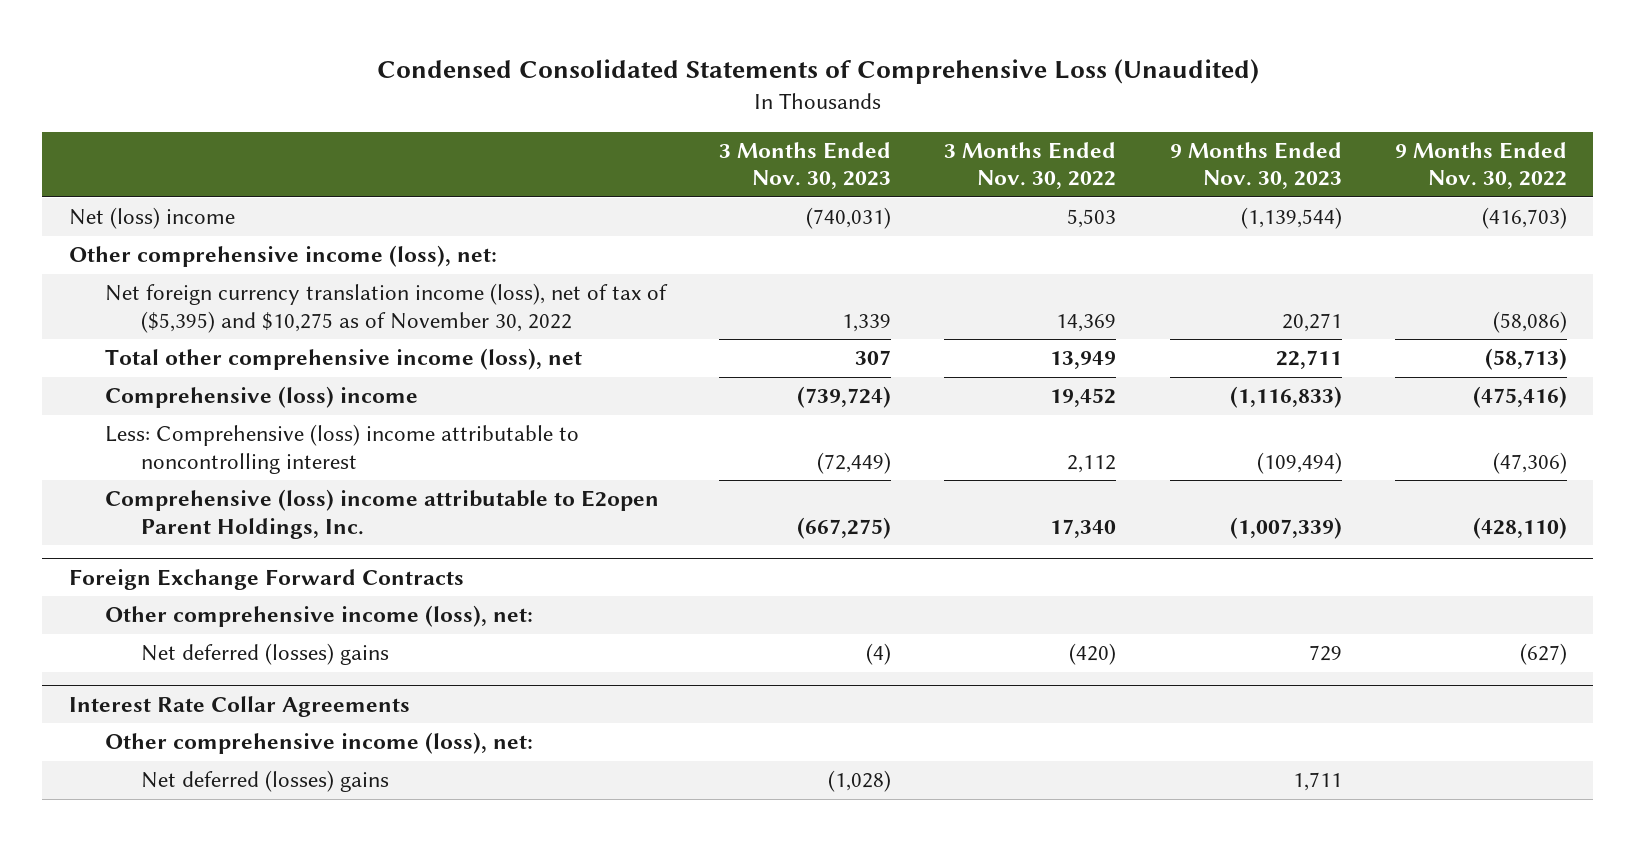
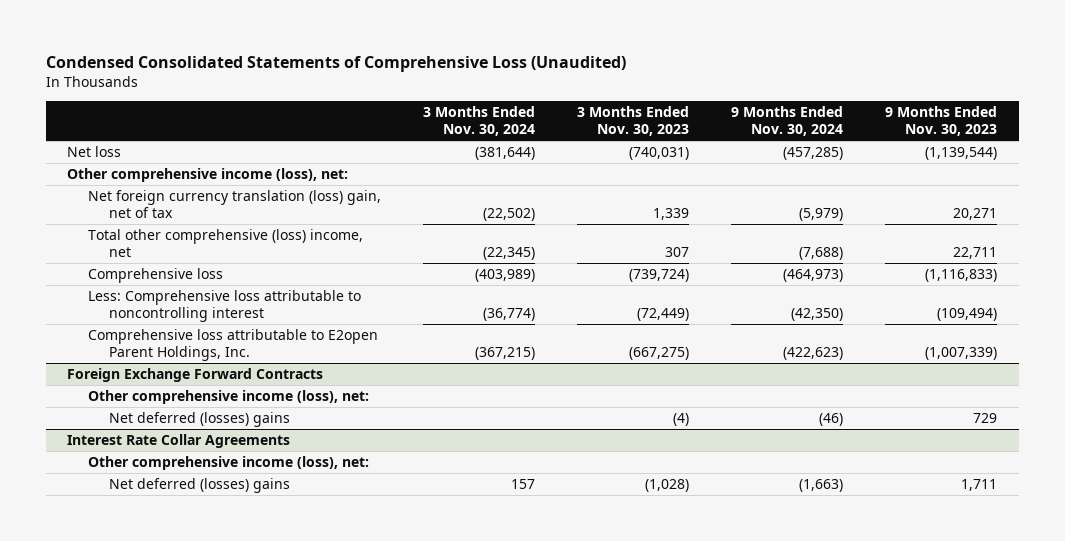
- | 3 Months Ended Nov. 30, 2023 | 3 Months Ended Nov. 30, 2022 | 9 Months Ended Nov. 30, 2023 | 9 Months Ended Nov. 30, 2022
+ | 3 Months Ended Nov. 30, 2024 | 3 Months Ended Nov. 30, 2023 | 9 Months Ended Nov. 30, 2024 | 9 Months Ended Nov. 30, 2023
- Net (loss) income | (740,031) | 5,503 | (1,139,544) | (416,703)
+ Net loss | (381,644) | (740,031) | (457,285) | (1,139,544)
- Net foreign currency translation income (loss), net of tax of ($5,395) and $10,275 as of November 30, 2022 | 1,339 | 14,369 | 20,271 | (58,086)
- Total other comprehensive income (loss), net | 307 | 13,949 | 22,711 | (58,713)
- Comprehensive (loss) income | (739,724) | 19,452 | (1,116,833) | (475,416)
- Less: Comprehensive (loss) income attributable to noncontrolling interest | (72,449) | 2,112 | (109,494) | (47,306)
- Comprehensive (loss) income attributable to E2open Parent Holdings, Inc. | (667,275) | 17,340 | (1,007,339) | (428,110)
+ Net foreign currency translation (loss) gain, net of tax | (22,502) | 1,339 | (5,979) | 20,271
+ Total other comprehensive (loss) income, net | (22,345) | 307 | (7,688) | 22,711
+ Comprehensive loss | (403,989) | (739,724) | (464,973) | (1,116,833)
+ Less: Comprehensive loss attributable to noncontrolling interest | (36,774) | (72,449) | (42,350) | (109,494)
+ Comprehensive loss attributable to E2open Parent Holdings, Inc. | (367,215) | (667,275) | (422,623) | (1,007,339)

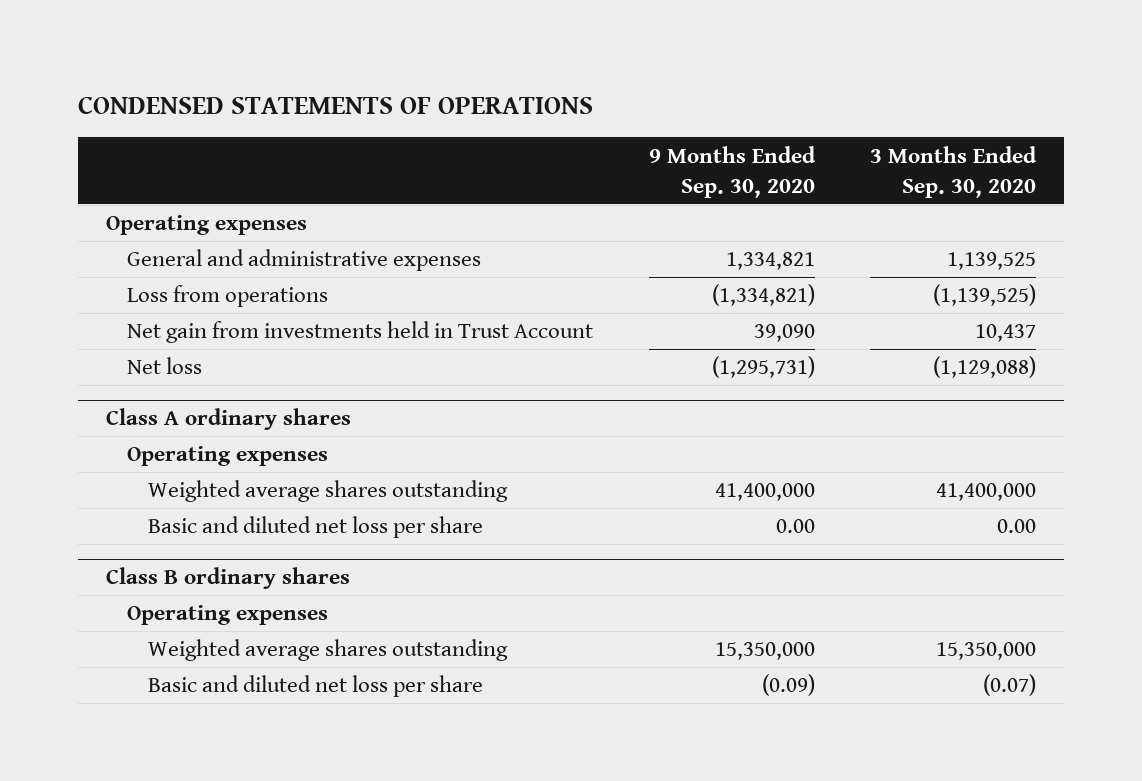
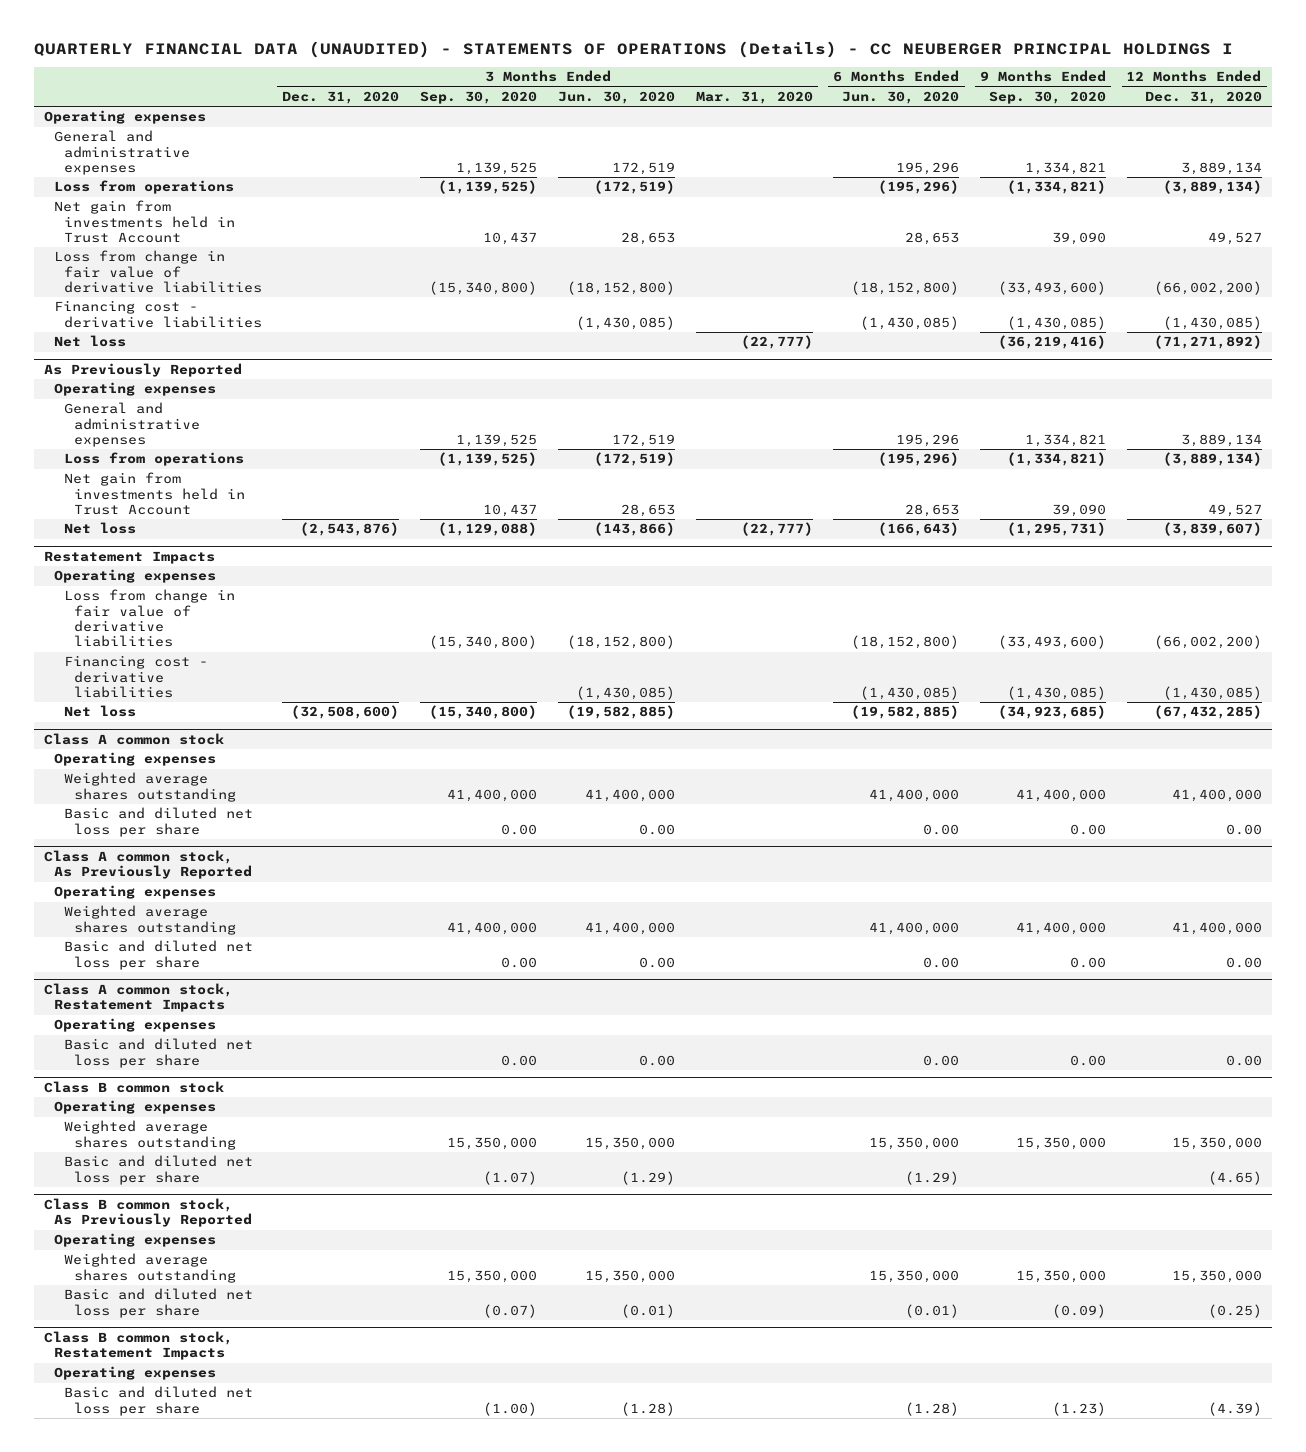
- CONDENSED STATEMENTS OF OPERATIONS
+ QUARTERLY FINANCIAL DATA (UNAUDITED) - STATEMENTS OF OPERATIONS (Details) - CC NEUBERGER PRINCIPAL HOLDINGS I
- | 9 Months Ended Sep. 30, 2020 | 3 Months Ended Sep. 30, 2020
+ | 3 Months Ended Dec. 31, 2020 | 3 Months Ended Sep. 30, 2020 | 3 Months Ended Jun. 30, 2020 | 3 Months Ended Mar. 31, 2020 | 6 Months Ended Jun. 30, 2020 | 9 Months Ended Sep. 30, 2020 | 12 Months Ended Dec. 31, 2020
+ Loss from change in fair value of derivative liabilities | | (15,340,800) | (18,152,800) | | (18,152,800) | (33,493,600) | (66,002,200)
+ Financing cost - derivative liabilities | | | (1,430,085) | | (1,430,085) | (1,430,085) | (1,430,085)
+ Net loss | | | | (22,777) | | (36,219,416) | (71,271,892)
+ As Previously Reported
+ Operating expenses
+ General and administrative expenses | | 1,139,525 | 172,519 | | 195,296 | 1,334,821 | 3,889,134
+ Loss from operations | | (1,139,525) | (172,519) | | (195,296) | (1,334,821) | (3,889,134)
+ Net gain from investments held in Trust Account | | 10,437 | 28,653 | | 28,653 | 39,090 | 49,527
- Class A ordinary shares
+ Restatement Impacts
+ Loss from change in fair value of derivative liabilities | | (15,340,800) | (18,152,800) | | (18,152,800) | (33,493,600) | (66,002,200)
+ Financing cost - derivative liabilities | | | (1,430,085) | | (1,430,085) | (1,430,085) | (1,430,085)
+ Net loss | (32,508,600) | (15,340,800) | (19,582,885) | | (19,582,885) | (34,923,685) | (67,432,285)
+ Class A common stock
+ Operating expenses
- Class B ordinary shares
+ Class A common stock, As Previously Reported
+ Weighted average shares outstanding | | 41,400,000 | 41,400,000 | | 41,400,000 | 41,400,000 | 41,400,000
+ Basic and diluted net loss per share | | 0.00 | 0.00 | | 0.00 | 0.00 | 0.00
+ Class A common stock, Restatement Impacts
+ Operating expenses
+ Basic and diluted net loss per share | | 0.00 | 0.00 | | 0.00 | 0.00 | 0.00
+ Class B common stock
+ Operating expenses
+ Basic and diluted net loss per share | | (1.07) | (1.29) | | (1.29) | | (4.65)
+ Class B common stock, As Previously Reported
+ Operating expenses
+ Weighted average shares outstanding | | 15,350,000 | 15,350,000 | | 15,350,000 | 15,350,000 | 15,350,000
+ Class B common stock, Restatement Impacts
+ Operating expenses
+ Basic and diluted net loss per share | | (1.00) | (1.28) | | (1.28) | (1.23) | (4.39)

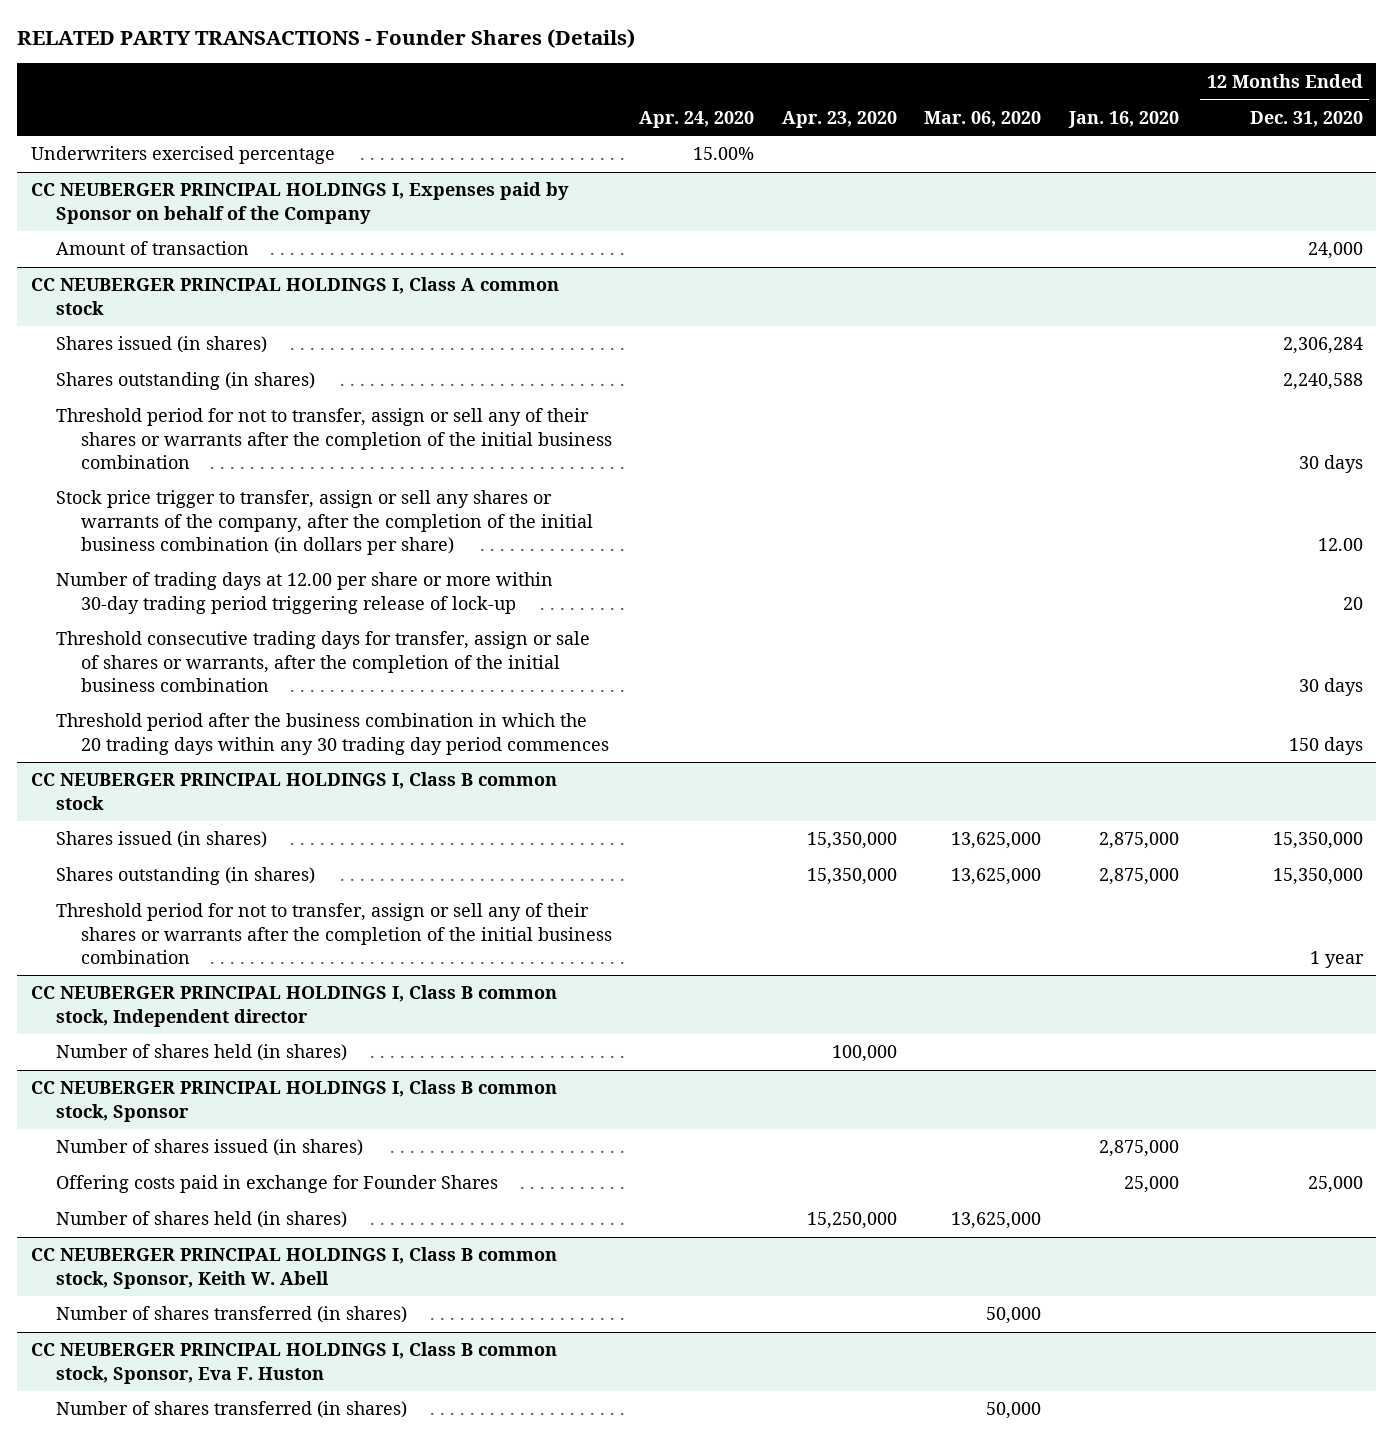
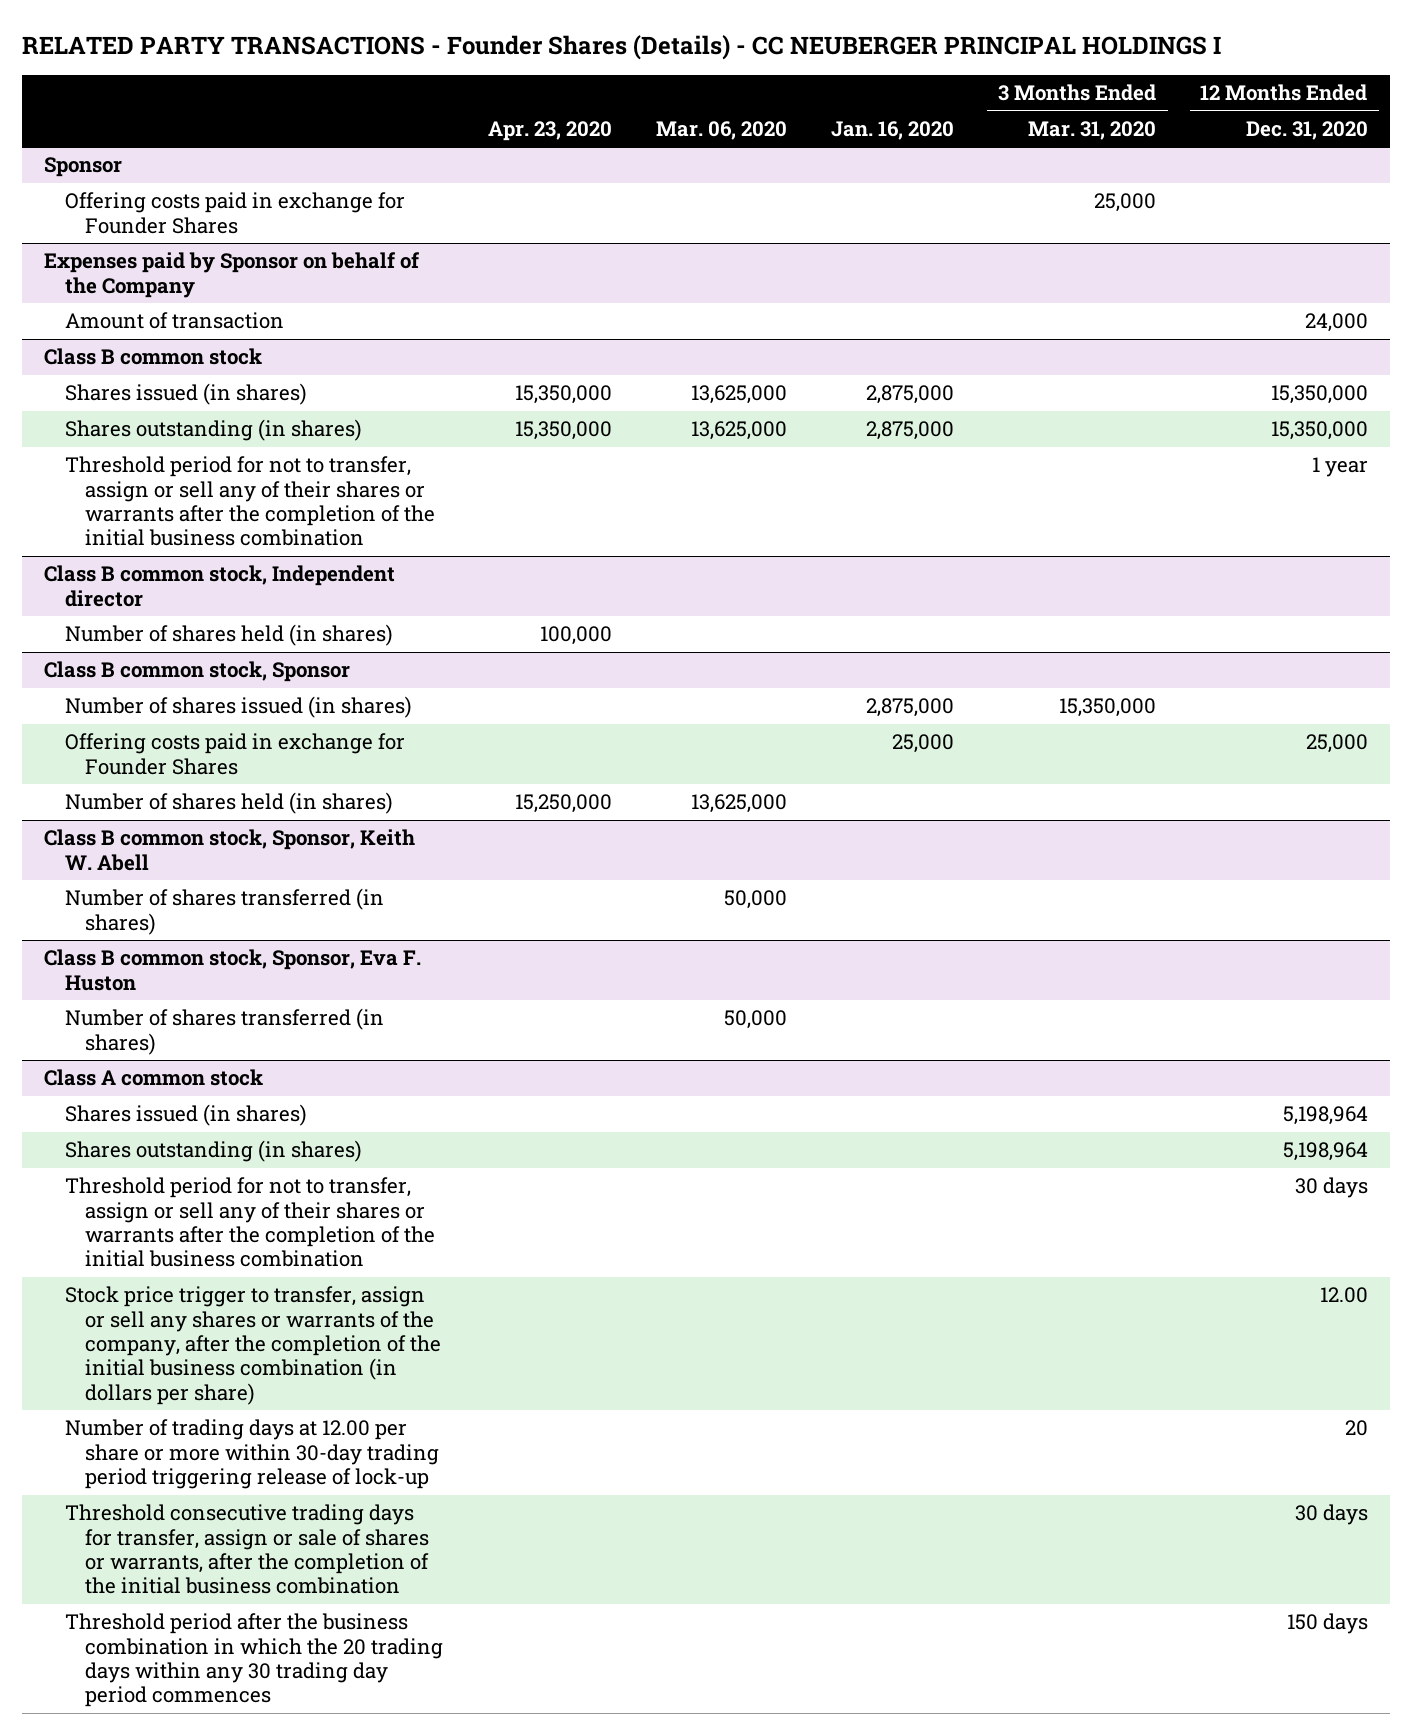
- RELATED PARTY TRANSACTIONS - Founder Shares (Details)
+ RELATED PARTY TRANSACTIONS - Founder Shares (Details) - CC NEUBERGER PRINCIPAL HOLDINGS I
- | Apr. 24, 2020 | Apr. 23, 2020 | Mar. 06, 2020 | Jan. 16, 2020 | 12 Months Ended Dec. 31, 2020
+ | Apr. 23, 2020 | Mar. 06, 2020 | Jan. 16, 2020 | 3 Months Ended Mar. 31, 2020 | 12 Months Ended Dec. 31, 2020
- Underwriters exercised percentage | 15.00% | | | |
- CC NEUBERGER PRINCIPAL HOLDINGS I, Expenses paid by Sponsor on behalf of the Company
+ Sponsor
+ Offering costs paid in exchange for Founder Shares | | | | 25,000 |
+ Expenses paid by Sponsor on behalf of the Company
- CC NEUBERGER PRINCIPAL HOLDINGS I, Class A common stock
- Shares issued (in shares) | | | | | 2,306,284
- Shares outstanding (in shares) | | | | | 2,240,588
- Threshold period for not to transfer, assign or sell any of their shares or warrants after the completion of the initial business combination | | | | | 30 days
- Stock price trigger to transfer, assign or sell any shares or warrants of the company, after the completion of the initial business combination (in dollars per share) | | | | | 12.00
- Number of trading days at 12.00 per share or more within 30-day trading period triggering release of lock-up | | | | | 20
- Threshold consecutive trading days for transfer, assign or sale of shares or warrants, after the completion of the initial business combination | | | | | 30 days
- Threshold period after the business combination in which the 20 trading days within any 30 trading day period commences | | | | | 150 days
- CC NEUBERGER PRINCIPAL HOLDINGS I, Class B common stock
+ Class B common stock
- CC NEUBERGER PRINCIPAL HOLDINGS I, Class B common stock, Independent director
+ Class B common stock, Independent director
- CC NEUBERGER PRINCIPAL HOLDINGS I, Class B common stock, Sponsor
+ Class B common stock, Sponsor
- CC NEUBERGER PRINCIPAL HOLDINGS I, Class B common stock, Sponsor, Keith W. Abell
+ Class B common stock, Sponsor, Keith W. Abell
- CC NEUBERGER PRINCIPAL HOLDINGS I, Class B common stock, Sponsor, Eva F. Huston
+ Class B common stock, Sponsor, Eva F. Huston
+ Class A common stock
+ Shares issued (in shares) | | | | | 5,198,964
+ Shares outstanding (in shares) | | | | | 5,198,964
+ Threshold period for not to transfer, assign or sell any of their shares or warrants after the completion of the initial business combination | | | | | 30 days
+ Stock price trigger to transfer, assign or sell any shares or warrants of the company, after the completion of the initial business combination (in dollars per share) | | | | | 12.00
+ Number of trading days at 12.00 per share or more within 30-day trading period triggering release of lock-up | | | | | 20
+ Threshold consecutive trading days for transfer, assign or sale of shares or warrants, after the completion of the initial business combination | | | | | 30 days
+ Threshold period after the business combination in which the 20 trading days within any 30 trading day period commences | | | | | 150 days

